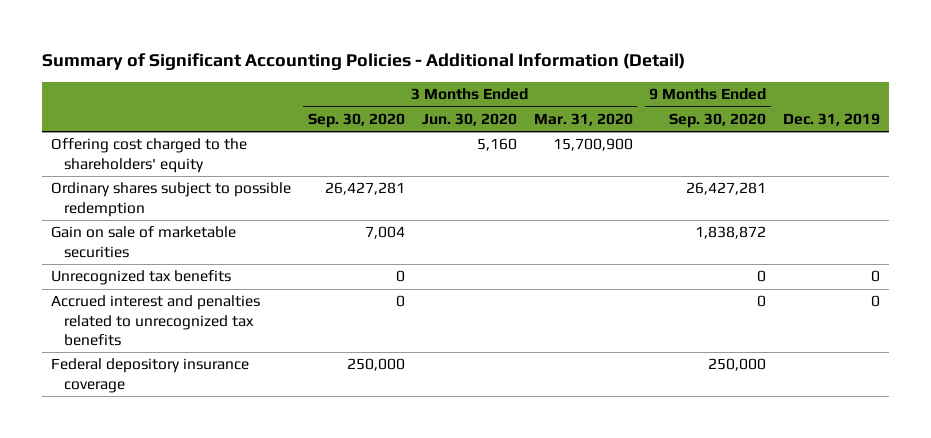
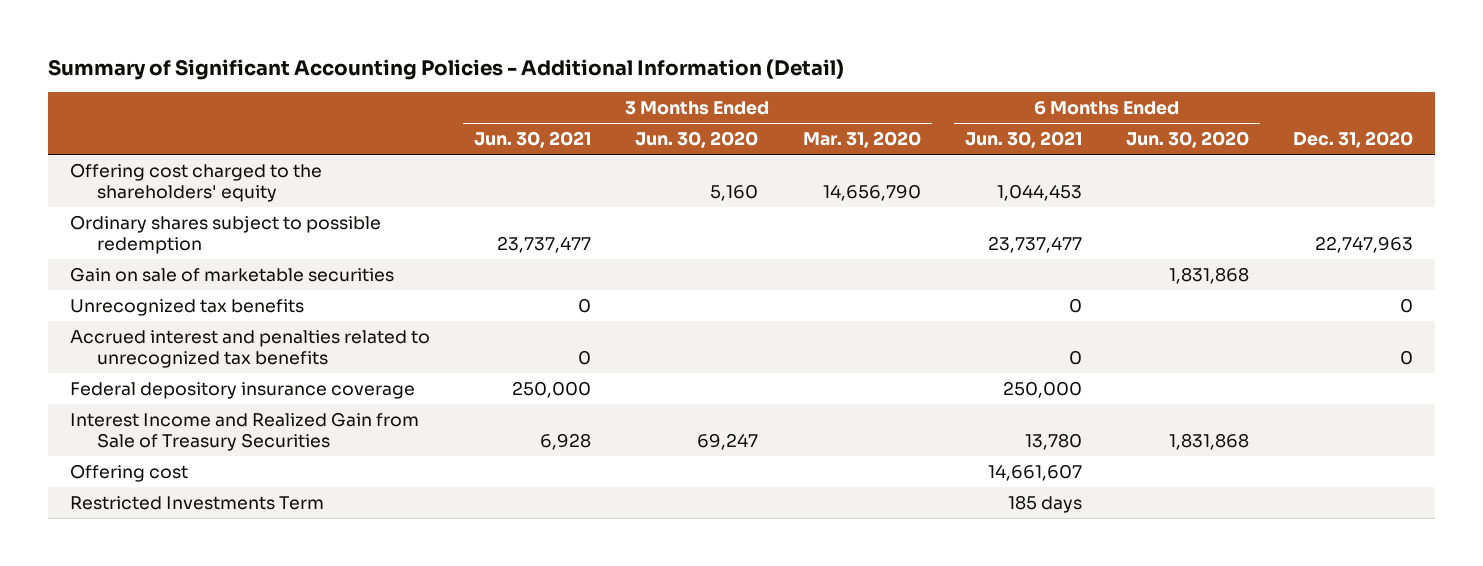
- | 3 Months Ended Sep. 30, 2020 | 3 Months Ended Jun. 30, 2020 | 3 Months Ended Mar. 31, 2020 | 9 Months Ended Sep. 30, 2020 | Dec. 31, 2019
+ | 3 Months Ended Jun. 30, 2021 | 3 Months Ended Jun. 30, 2020 | 3 Months Ended Mar. 31, 2020 | 6 Months Ended Jun. 30, 2021 | 6 Months Ended Jun. 30, 2020 | Dec. 31, 2020
- Offering cost charged to the shareholders' equity | | 5,160 | 15,700,900 | |
+ Offering cost charged to the shareholders' equity | | 5,160 | 14,656,790 | 1,044,453 | |
+ Interest Income and Realized Gain from Sale of Treasury Securities | 6,928 | 69,247 | | 13,780 | 1,831,868 |
+ Offering cost | | | | 14,661,607 | |
+ Restricted Investments Term | | | | 185 days | |

